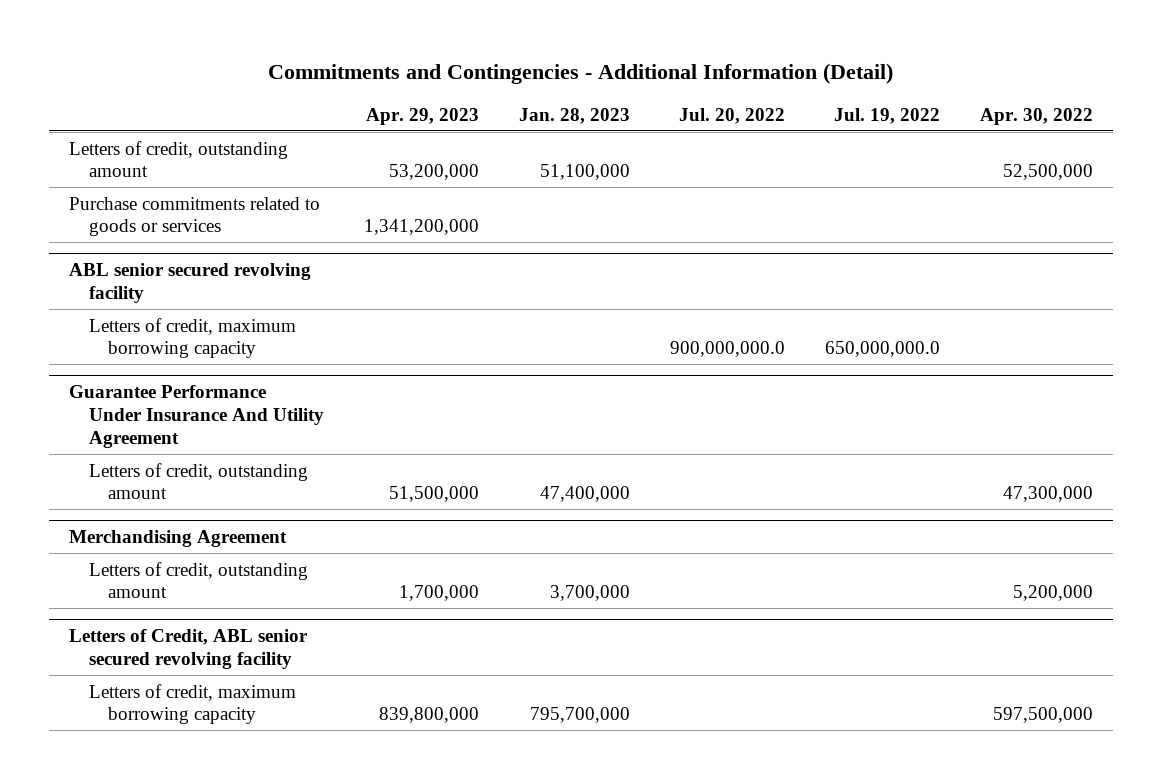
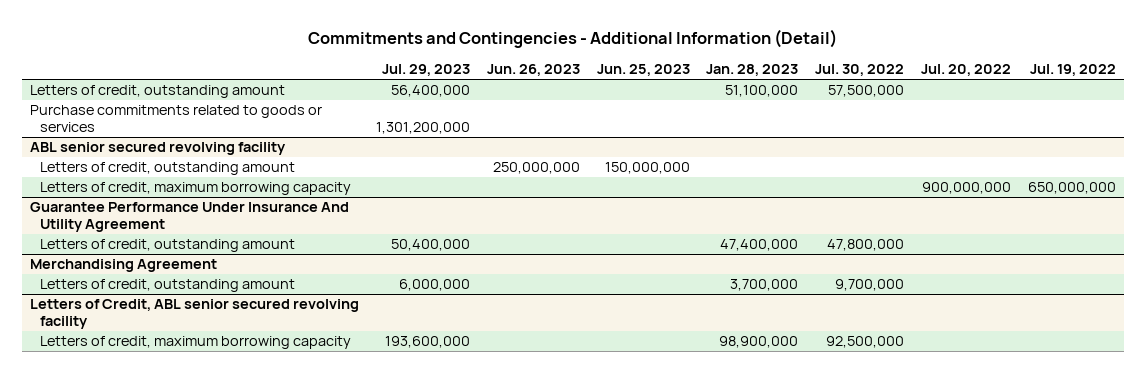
- | Apr. 29, 2023 | Jan. 28, 2023 | Jul. 20, 2022 | Jul. 19, 2022 | Apr. 30, 2022
+ | Jul. 29, 2023 | Jun. 26, 2023 | Jun. 25, 2023 | Jan. 28, 2023 | Jul. 30, 2022 | Jul. 20, 2022 | Jul. 19, 2022
@ ABL senior secured revolving facility
- Letters of credit, maximum borrowing capacity | | | 900,000,000.0 | 650,000,000.0 |
+ Letters of credit, outstanding amount | | 250,000,000 | 150,000,000 | | | |
+ Letters of credit, maximum borrowing capacity | | | | | | 900,000,000 | 650,000,000
@ Letters of Credit, ABL senior secured revolving facility
- Letters of credit, maximum borrowing capacity | 839,800,000 | 795,700,000 | | | 597,500,000
+ Letters of credit, maximum borrowing capacity | 193,600,000 | | | 98,900,000 | 92,500,000 | |

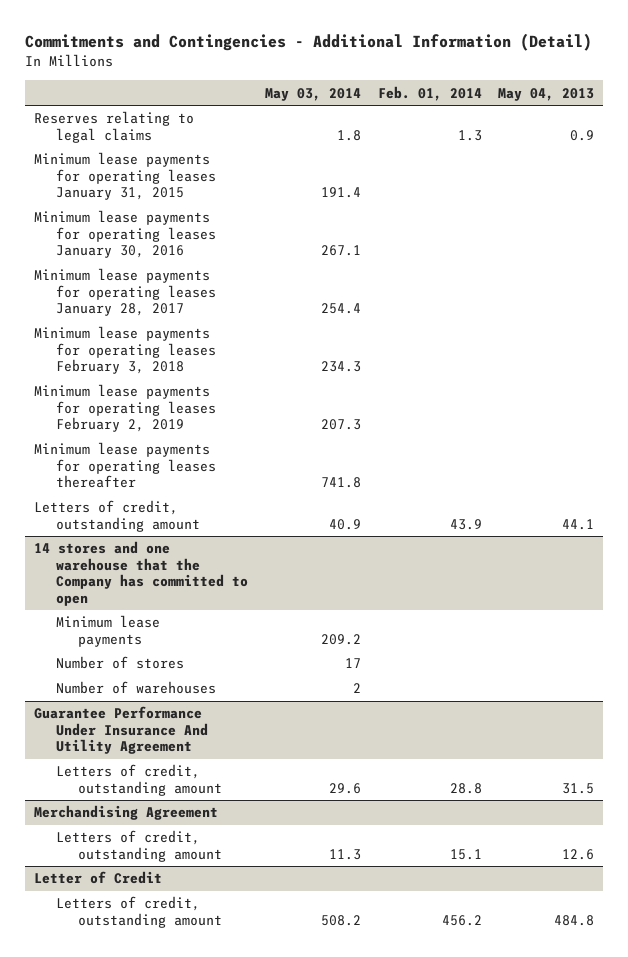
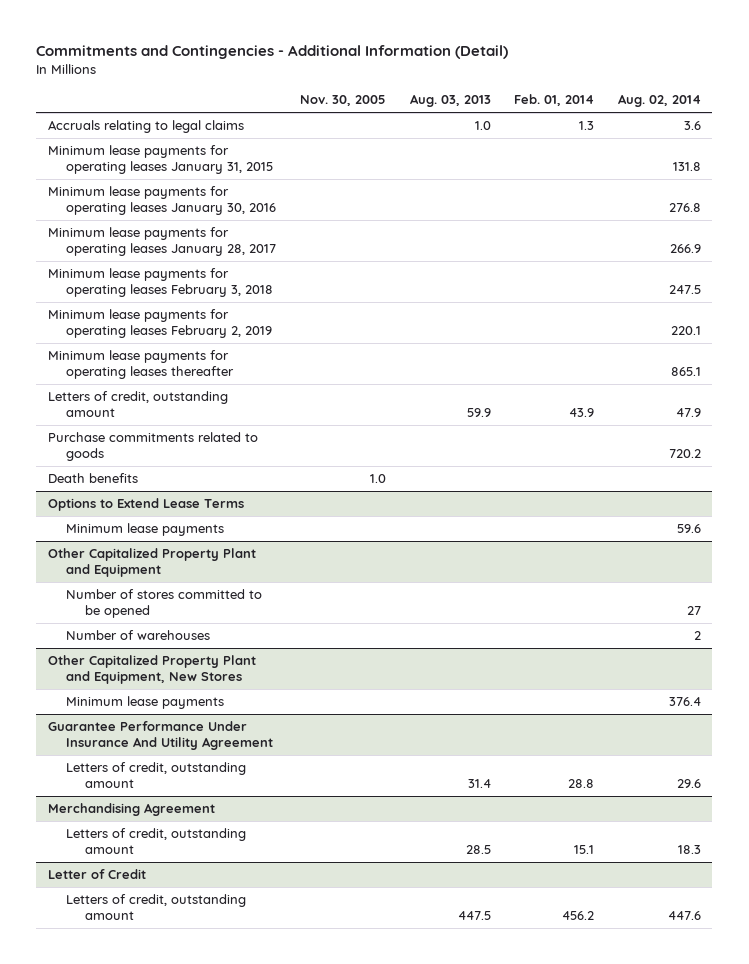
- | May 03, 2014 | Feb. 01, 2014 | May 04, 2013
+ | Nov. 30, 2005 | Aug. 03, 2013 | Feb. 01, 2014 | Aug. 02, 2014
- Reserves relating to legal claims | 1.8 | 1.3 | 0.9
+ Accruals relating to legal claims | | 1.0 | 1.3 | 3.6
- 14 stores and one warehouse that the Company has committed to open
- Minimum lease payments | 209.2 | |
- Number of stores | 17 | |
- Number of warehouses | 2 | |
+ Purchase commitments related to goods | | | | 720.2
+ Death benefits | 1.0 | | |
+ Options to Extend Lease Terms
+ Minimum lease payments | | | | 59.6
+ Other Capitalized Property Plant and Equipment
+ Number of stores committed to be opened | | | | 27
+ Number of warehouses | | | | 2
+ Other Capitalized Property Plant and Equipment, New Stores
+ Minimum lease payments | | | | 376.4

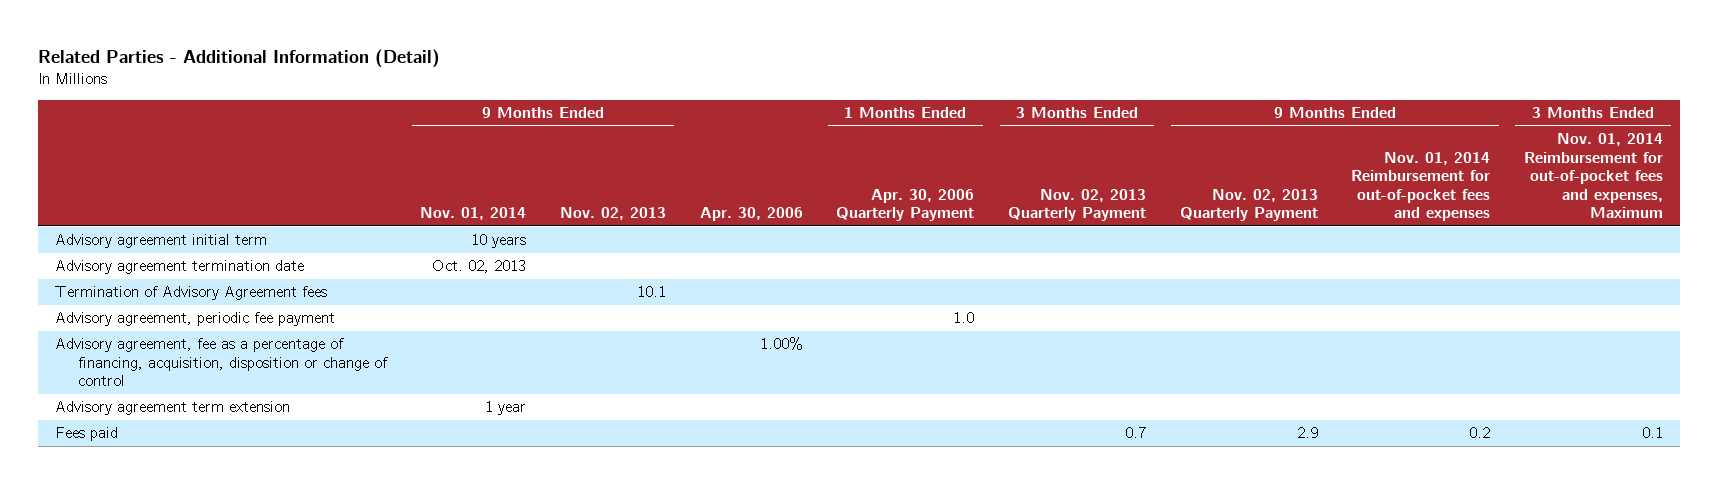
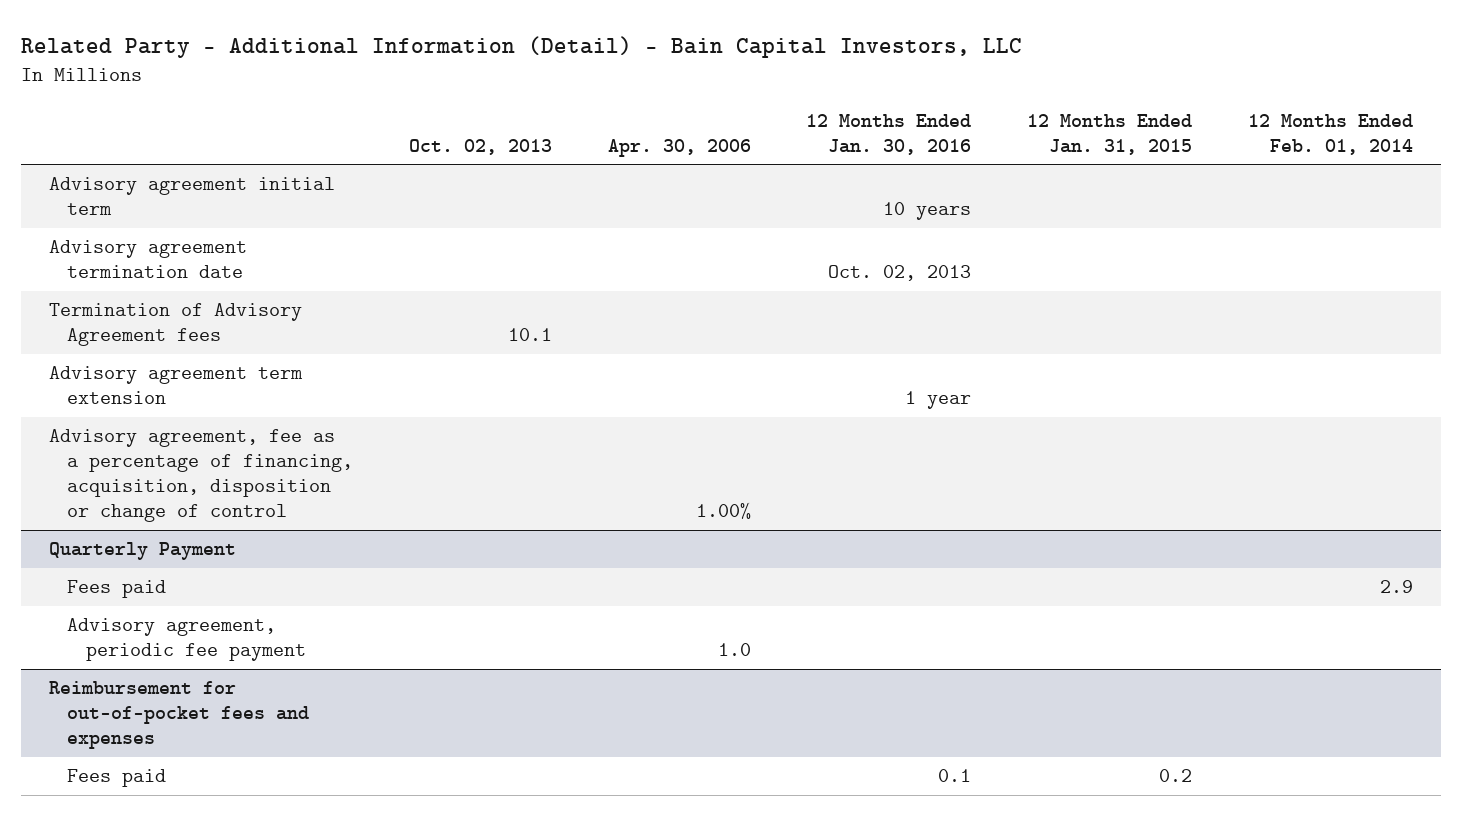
- Related Parties - Additional Information (Detail)
+ Related Party - Additional Information (Detail) - Bain Capital Investors, LLC
- | 9 Months Ended Nov. 01, 2014 | 9 Months Ended Nov. 02, 2013 | Apr. 30, 2006 | 1 Months Ended Apr. 30, 2006 Quarterly Payment | 3 Months Ended Nov. 02, 2013 Quarterly Payment | 9 Months Ended Nov. 02, 2013 Quarterly Payment | 9 Months Ended Nov. 01, 2014 Reimbursement for out-of-pocket fees and expenses | 3 Months Ended Nov. 01, 2014 Reimbursement for out-of-pocket fees and expenses, Maximum
+ | Oct. 02, 2013 | Apr. 30, 2006 | 12 Months Ended Jan. 30, 2016 | 12 Months Ended Jan. 31, 2015 | 12 Months Ended Feb. 01, 2014
- Advisory agreement, periodic fee payment | | | | 1.0 | | | |
- Fees paid | | | | | 0.7 | 2.9 | 0.2 | 0.1
moved down: Advisory agreement, fee as a percentage of financing, acquisition, disposition or change of control | | 1.00% | | |
+ Quarterly Payment
+ Fees paid | | | | | 2.9
+ Advisory agreement, periodic fee payment | | 1.0 | | |
+ Reimbursement for out-of-pocket fees and expenses
+ Fees paid | | | 0.1 | 0.2 |

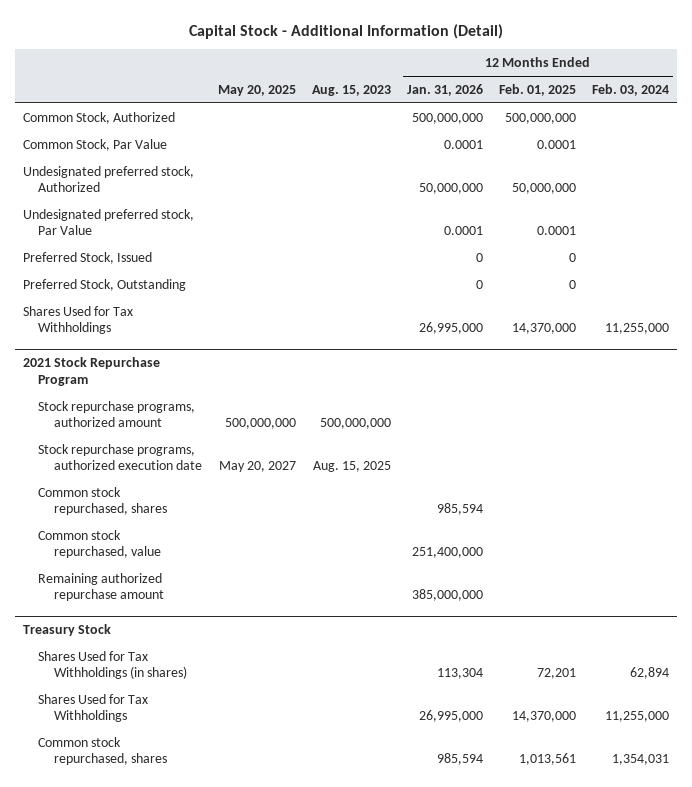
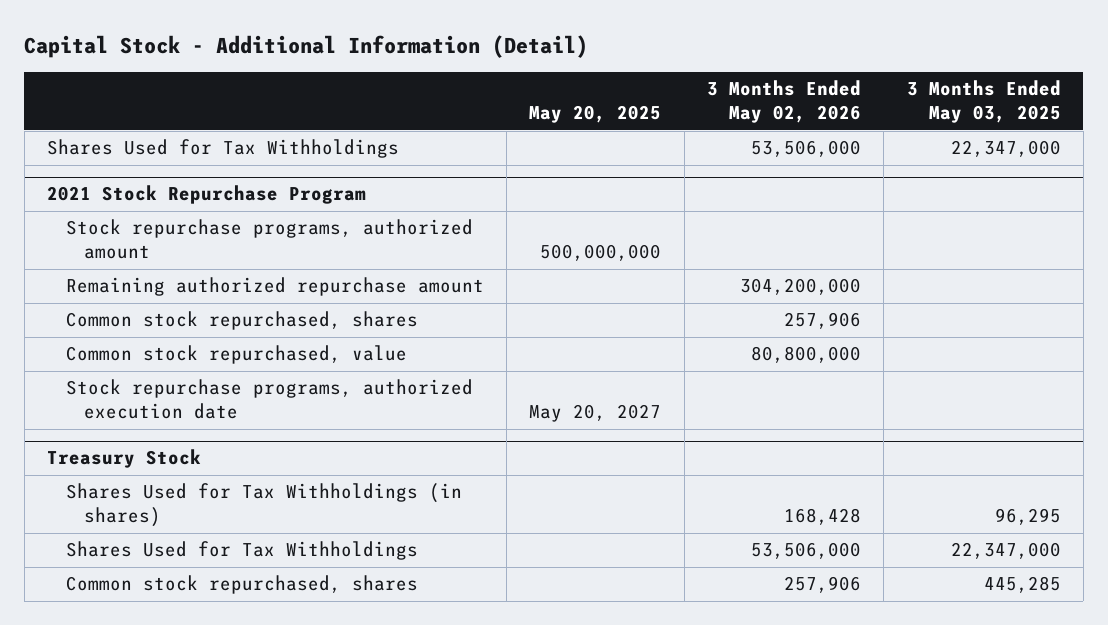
- | May 20, 2025 | Aug. 15, 2023 | 12 Months Ended Jan. 31, 2026 | 12 Months Ended Feb. 01, 2025 | 12 Months Ended Feb. 03, 2024
+ | May 20, 2025 | 3 Months Ended May 02, 2026 | 3 Months Ended May 03, 2025
- Common Stock, Authorized | | | 500,000,000 | 500,000,000 |
- Common Stock, Par Value | | | 0.0001 | 0.0001 |
- Undesignated preferred stock, Authorized | | | 50,000,000 | 50,000,000 |
- Undesignated preferred stock, Par Value | | | 0.0001 | 0.0001 |
- Preferred Stock, Issued | | | 0 | 0 |
- Preferred Stock, Outstanding | | | 0 | 0 |
@ 2021 Stock Repurchase Program
moved up: Remaining authorized repurchase amount | | 304,200,000 |
moved down: Stock repurchase programs, authorized execution date | May 20, 2027 | |

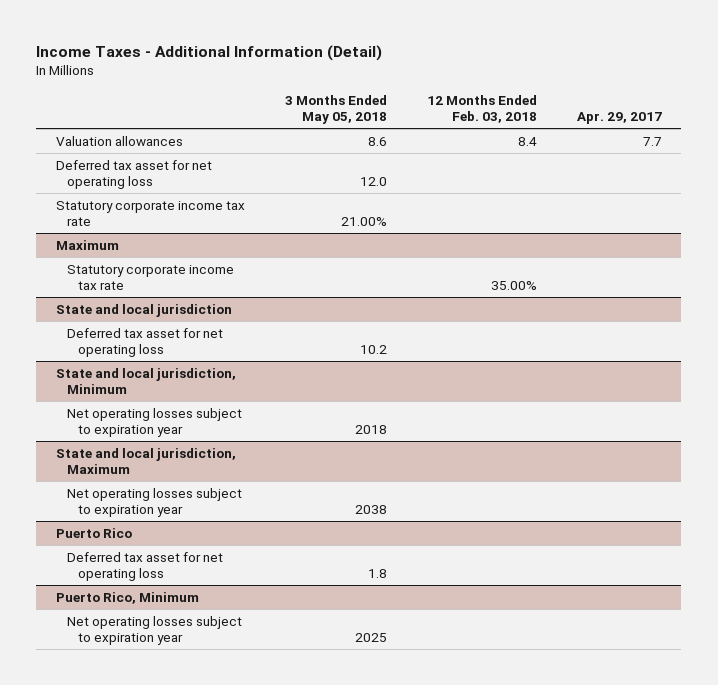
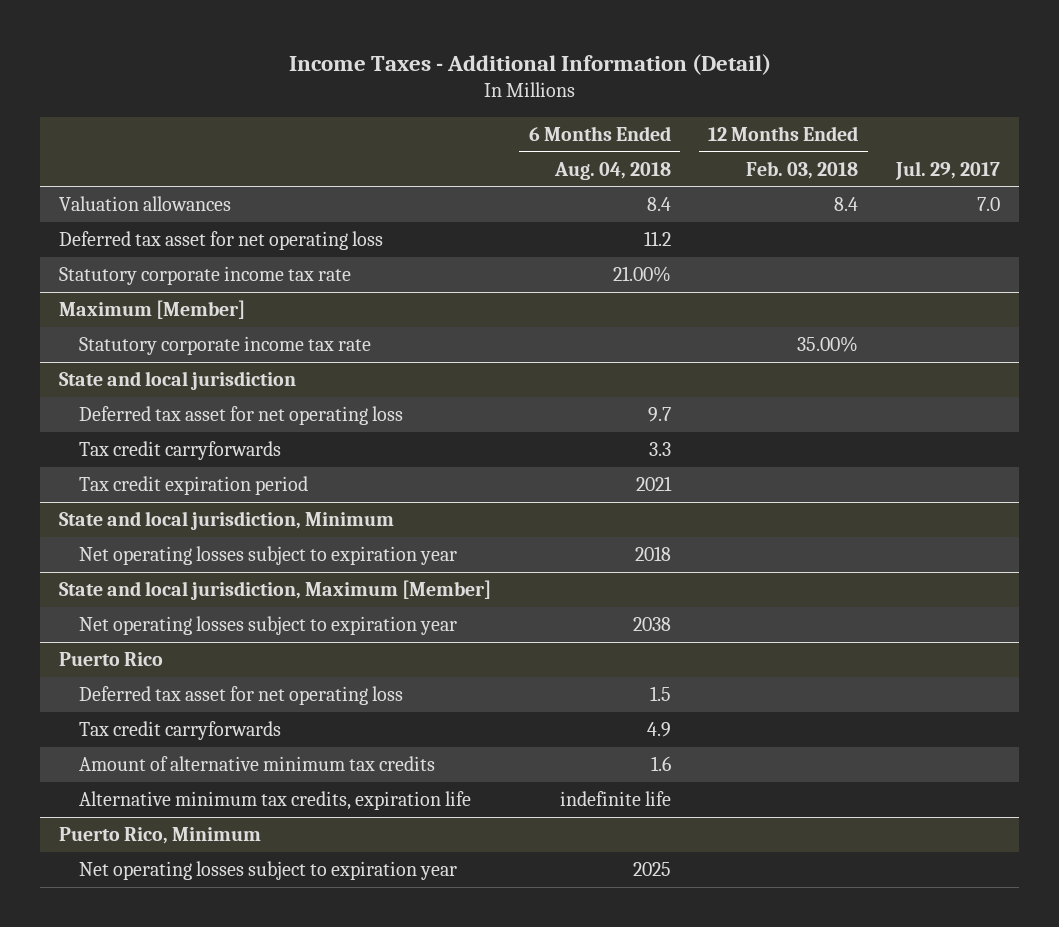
- | 3 Months Ended May 05, 2018 | 12 Months Ended Feb. 03, 2018 | Apr. 29, 2017
+ | 6 Months Ended Aug. 04, 2018 | 12 Months Ended Feb. 03, 2018 | Jul. 29, 2017
- Maximum
+ Maximum [Member]
@ State and local jurisdiction
+ Tax credit carryforwards | 3.3 | |
+ Tax credit expiration period | 2021 | |
- State and local jurisdiction, Maximum
+ State and local jurisdiction, Maximum [Member]
@ Puerto Rico
+ Tax credit carryforwards | 4.9 | |
+ Amount of alternative minimum tax credits | 1.6 | |
+ Alternative minimum tax credits, expiration life | indefinite life | |

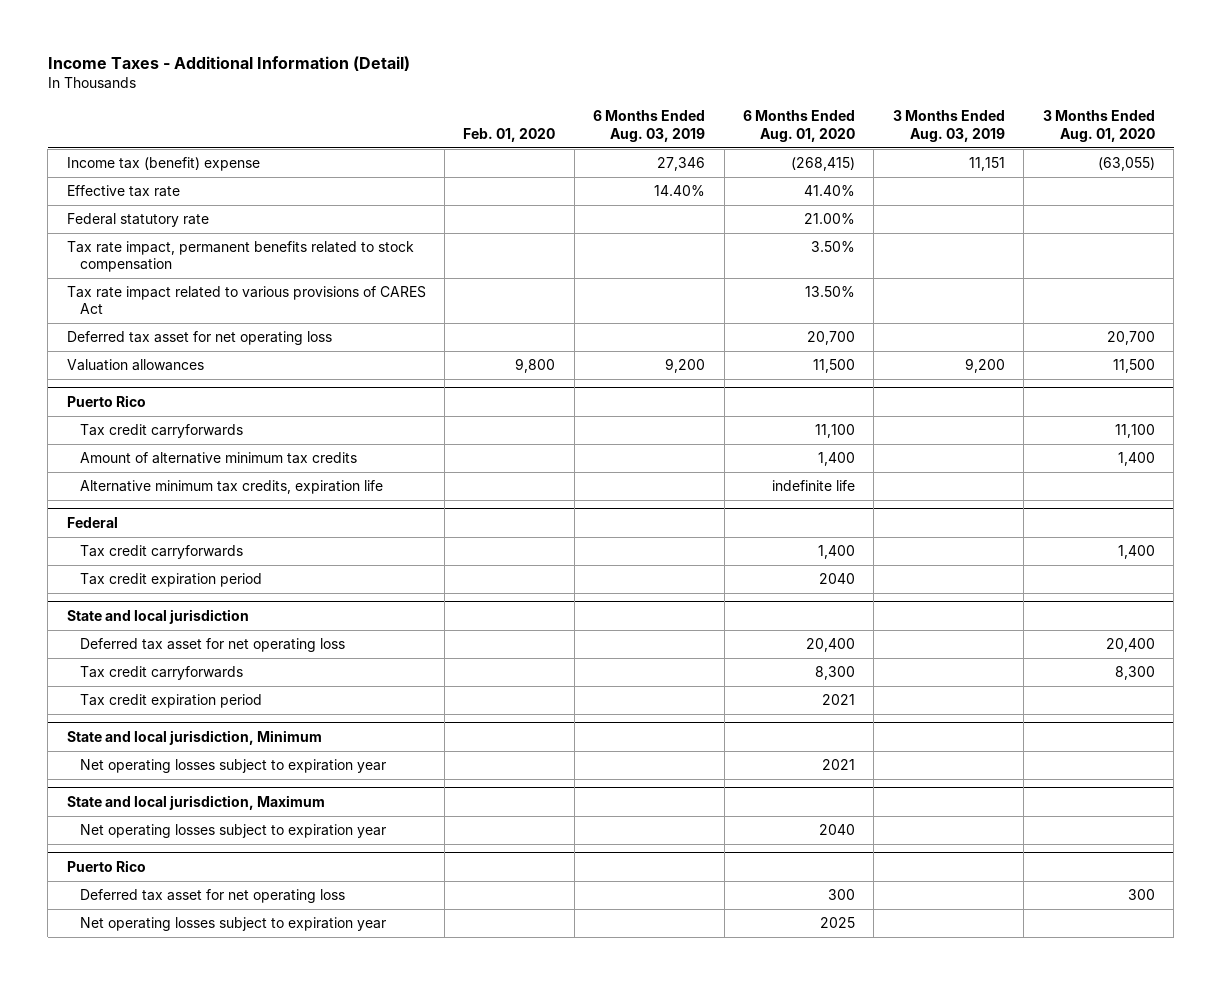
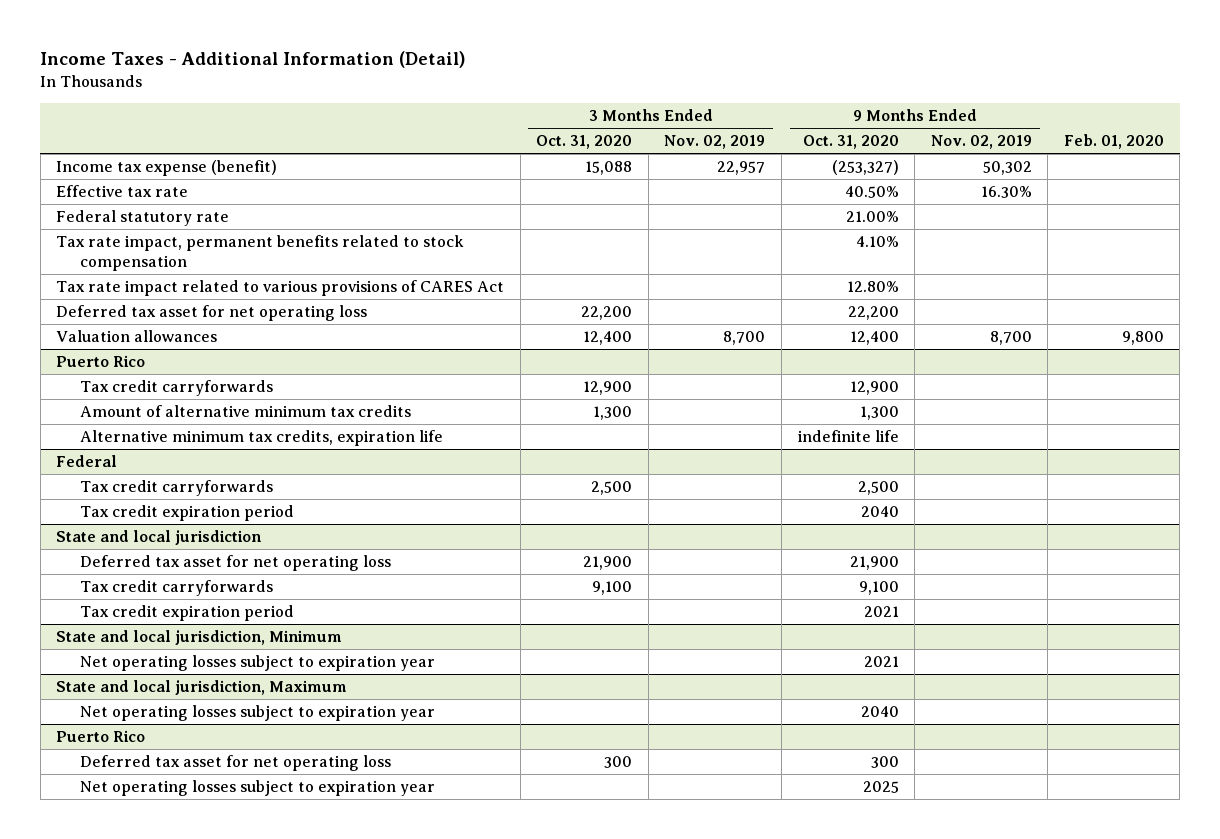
- | Feb. 01, 2020 | 6 Months Ended Aug. 03, 2019 | 6 Months Ended Aug. 01, 2020 | 3 Months Ended Aug. 03, 2019 | 3 Months Ended Aug. 01, 2020
+ | 3 Months Ended Oct. 31, 2020 | 3 Months Ended Nov. 02, 2019 | 9 Months Ended Oct. 31, 2020 | 9 Months Ended Nov. 02, 2019 | Feb. 01, 2020
- Income tax (benefit) expense | | 27,346 | (268,415) | 11,151 | (63,055)
+ Income tax expense (benefit) | 15,088 | 22,957 | (253,327) | 50,302 |

